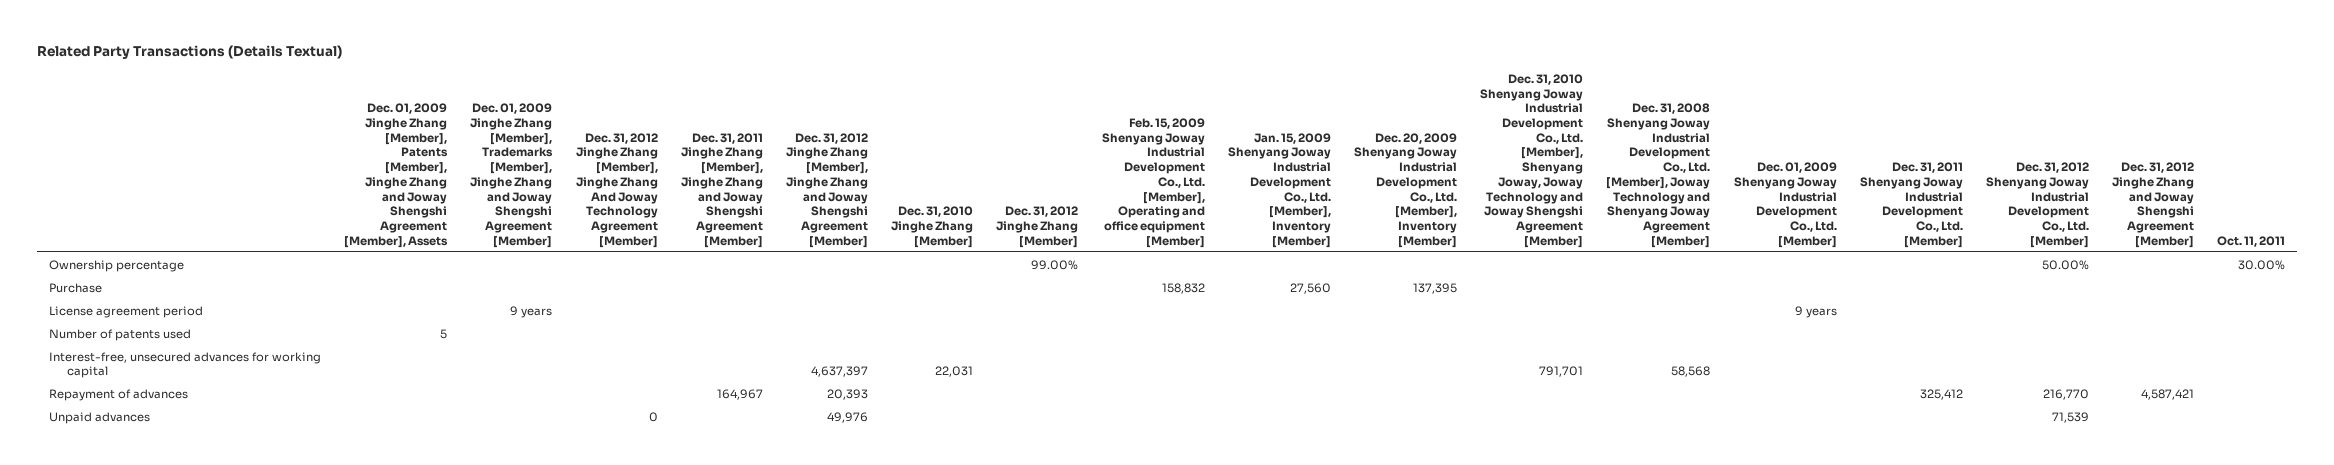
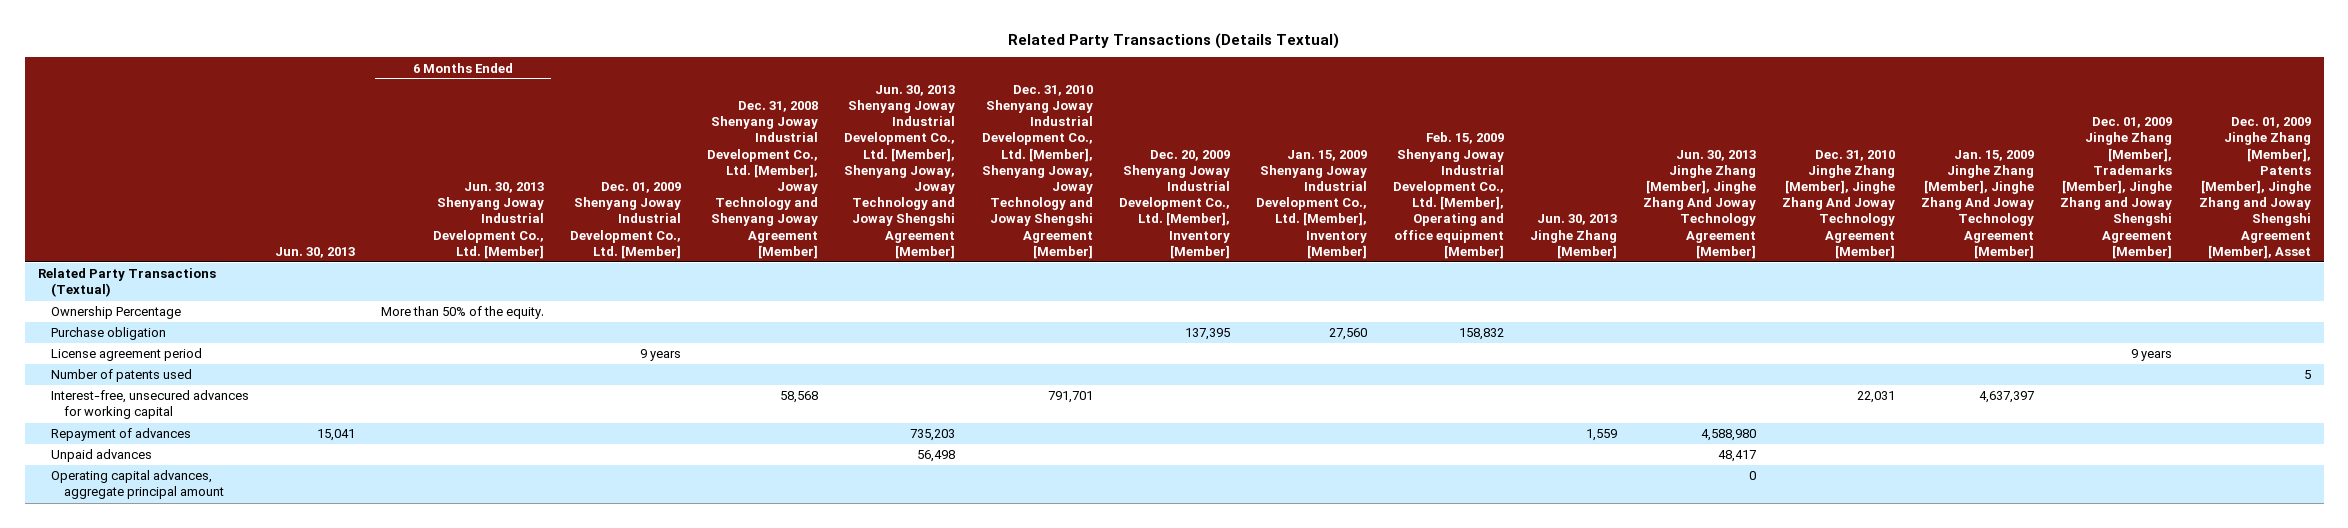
- | Dec. 01, 2009 Jinghe Zhang [Member], Patents [Member], Jinghe Zhang and Joway Shengshi Agreement [Member], Assets | Dec. 01, 2009 Jinghe Zhang [Member], Trademarks [Member], Jinghe Zhang and Joway Shengshi Agreement [Member] | Dec. 31, 2012 Jinghe Zhang [Member], Jinghe Zhang And Joway Technology Agreement [Member] | Dec. 31, 2011 Jinghe Zhang [Member], Jinghe Zhang and Joway Shengshi Agreement [Member] | Dec. 31, 2012 Jinghe Zhang [Member], Jinghe Zhang and Joway Shengshi Agreement [Member] | Dec. 31, 2010 Jinghe Zhang [Member] | Dec. 31, 2012 Jinghe Zhang [Member] | Feb. 15, 2009 Shenyang Joway Industrial Development Co., Ltd. [Member], Operating and office equipment [Member] | Jan. 15, 2009 Shenyang Joway Industrial Development Co., Ltd. [Member], Inventory [Member] | Dec. 20, 2009 Shenyang Joway Industrial Development Co., Ltd. [Member], Inventory [Member] | Dec. 31, 2010 Shenyang Joway Industrial Development Co., Ltd. [Member], Shenyang Joway, Joway Technology and Joway Shengshi Agreement [Member] | Dec. 31, 2008 Shenyang Joway Industrial Development Co., Ltd. [Member], Joway Technology and Shenyang Joway Agreement [Member] | Dec. 01, 2009 Shenyang Joway Industrial Development Co., Ltd. [Member] | Dec. 31, 2011 Shenyang Joway Industrial Development Co., Ltd. [Member] | Dec. 31, 2012 Shenyang Joway Industrial Development Co., Ltd. [Member] | Dec. 31, 2012 Jinghe Zhang and Joway Shengshi Agreement [Member] | Oct. 11, 2011
+ | Jun. 30, 2013 | 6 Months Ended Jun. 30, 2013 Shenyang Joway Industrial Development Co., Ltd. [Member] | Dec. 01, 2009 Shenyang Joway Industrial Development Co., Ltd. [Member] | Dec. 31, 2008 Shenyang Joway Industrial Development Co., Ltd. [Member], Joway Technology and Shenyang Joway Agreement [Member] | Jun. 30, 2013 Shenyang Joway Industrial Development Co., Ltd. [Member], Shenyang Joway, Joway Technology and Joway Shengshi Agreement [Member] | Dec. 31, 2010 Shenyang Joway Industrial Development Co., Ltd. [Member], Shenyang Joway, Joway Technology and Joway Shengshi Agreement [Member] | Dec. 20, 2009 Shenyang Joway Industrial Development Co., Ltd. [Member], Inventory [Member] | Jan. 15, 2009 Shenyang Joway Industrial Development Co., Ltd. [Member], Inventory [Member] | Feb. 15, 2009 Shenyang Joway Industrial Development Co., Ltd. [Member], Operating and office equipment [Member] | Jun. 30, 2013 Jinghe Zhang [Member] | Jun. 30, 2013 Jinghe Zhang [Member], Jinghe Zhang And Joway Technology Agreement [Member] | Dec. 31, 2010 Jinghe Zhang [Member], Jinghe Zhang And Joway Technology Agreement [Member] | Jan. 15, 2009 Jinghe Zhang [Member], Jinghe Zhang And Joway Technology Agreement [Member] | Dec. 01, 2009 Jinghe Zhang [Member], Trademarks [Member], Jinghe Zhang and Joway Shengshi Agreement [Member] | Dec. 01, 2009 Jinghe Zhang [Member], Patents [Member], Jinghe Zhang and Joway Shengshi Agreement [Member], Asset
- Ownership percentage | | | | | | | 99.00% | | | | | | | | 50.00% | | 30.00%
- Purchase | | | | | | | | 158,832 | 27,560 | 137,395 | | | | | | |
+ Related Party Transactions (Textual)
+ Ownership Percentage | | More than 50% of the equity. | | | | | | | | | | | | |
+ Purchase obligation | | | | | | | 137,395 | 27,560 | 158,832 | | | | | |
+ Operating capital advances, aggregate principal amount | | | | | | | | | | | 0 | | | |

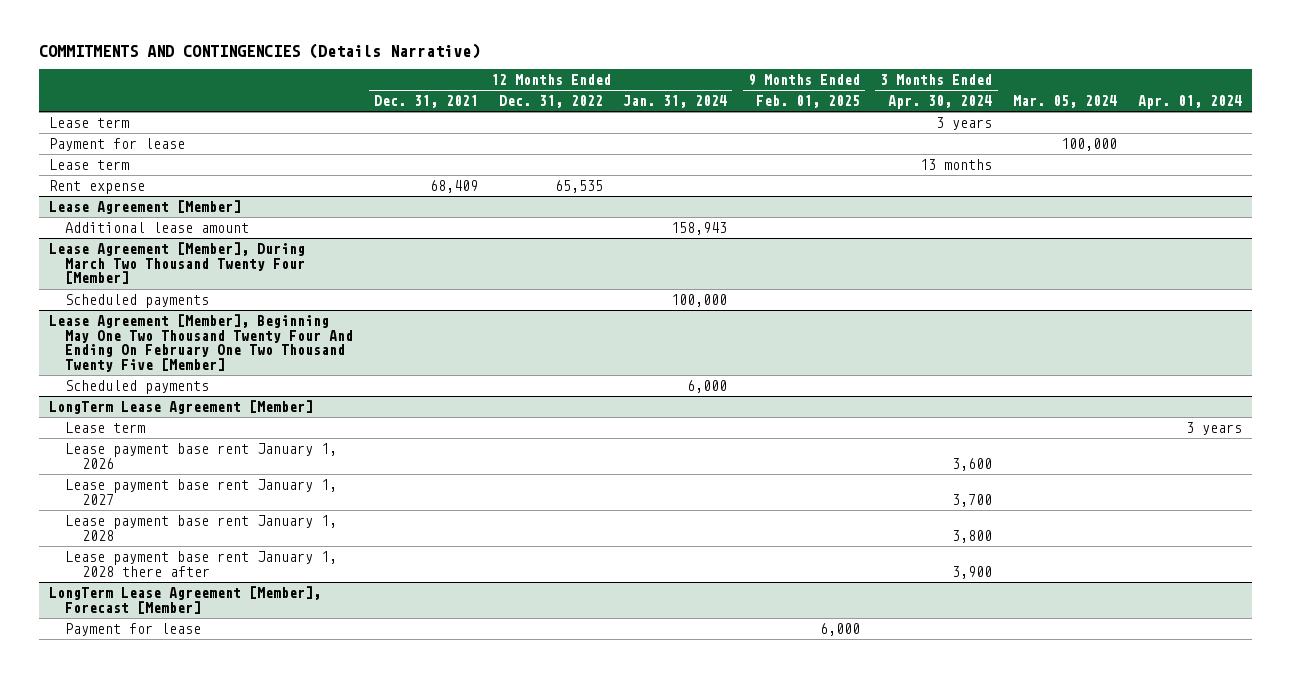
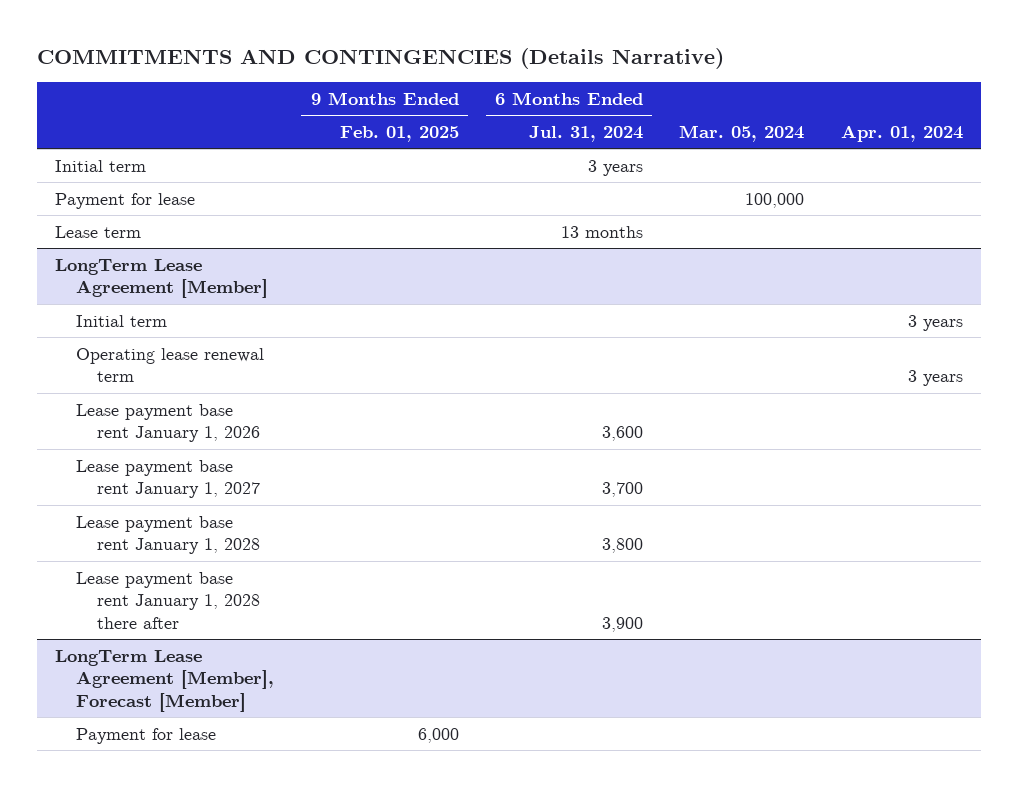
- | 12 Months Ended Dec. 31, 2021 | 12 Months Ended Dec. 31, 2022 | 12 Months Ended Jan. 31, 2024 | 9 Months Ended Feb. 01, 2025 | 3 Months Ended Apr. 30, 2024 | Mar. 05, 2024 | Apr. 01, 2024
+ | 9 Months Ended Feb. 01, 2025 | 6 Months Ended Jul. 31, 2024 | Mar. 05, 2024 | Apr. 01, 2024
- Lease term | | | | | 3 years | |
+ Initial term | | 3 years | |
- Rent expense | 68,409 | 65,535 | | | | |
- Lease Agreement [Member]
- Additional lease amount | | | 158,943 | | | |
- Lease Agreement [Member], During March Two Thousand Twenty Four [Member]
- Scheduled payments | | | 100,000 | | | |
- Lease Agreement [Member], Beginning May One Two Thousand Twenty Four And Ending On February One Two Thousand Twenty Five [Member]
- Scheduled payments | | | 6,000 | | | |
@ LongTerm Lease Agreement [Member]
- Lease term | | | | | | | 3 years
+ Initial term | | | | 3 years
+ Operating lease renewal term | | | | 3 years

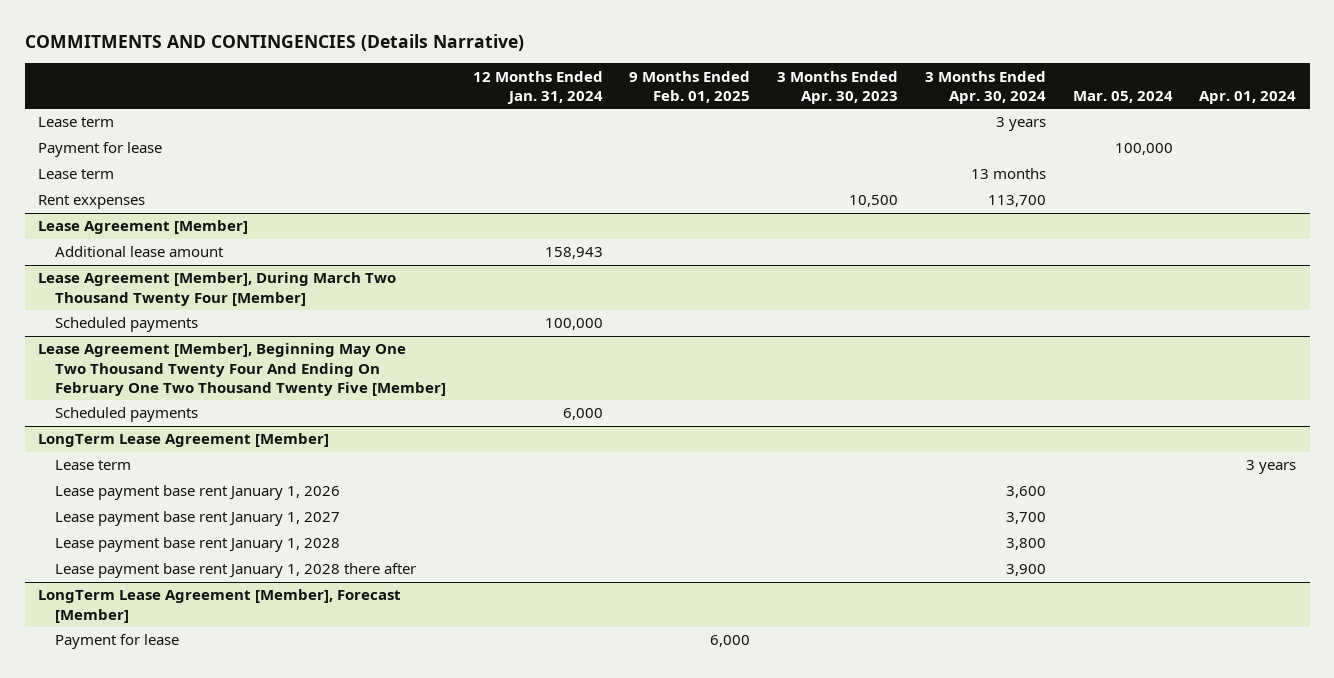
- | 9 Months Ended Feb. 01, 2025 | 6 Months Ended Jul. 31, 2024 | Mar. 05, 2024 | Apr. 01, 2024
+ | 12 Months Ended Jan. 31, 2024 | 9 Months Ended Feb. 01, 2025 | 3 Months Ended Apr. 30, 2023 | 3 Months Ended Apr. 30, 2024 | Mar. 05, 2024 | Apr. 01, 2024
- Initial term | | 3 years | |
+ Lease term | | | | 3 years | |
+ Rent exxpenses | | | 10,500 | 113,700 | |
+ Lease Agreement [Member]
+ Additional lease amount | 158,943 | | | | |
+ Lease Agreement [Member], During March Two Thousand Twenty Four [Member]
+ Scheduled payments | 100,000 | | | | |
+ Lease Agreement [Member], Beginning May One Two Thousand Twenty Four And Ending On February One Two Thousand Twenty Five [Member]
+ Scheduled payments | 6,000 | | | | |
@ LongTerm Lease Agreement [Member]
- Initial term | | | | 3 years
- Operating lease renewal term | | | | 3 years
+ Lease term | | | | | | 3 years

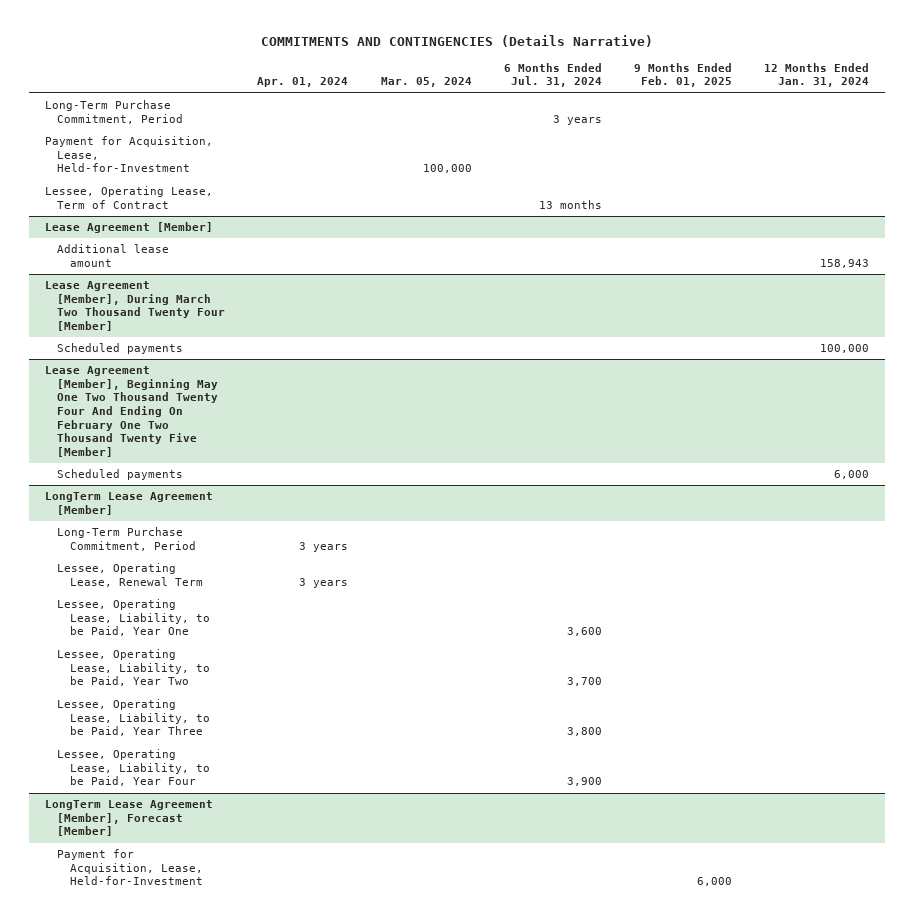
- | 12 Months Ended Jan. 31, 2024 | 9 Months Ended Feb. 01, 2025 | 3 Months Ended Apr. 30, 2023 | 3 Months Ended Apr. 30, 2024 | Mar. 05, 2024 | Apr. 01, 2024
+ | Apr. 01, 2024 | Mar. 05, 2024 | 6 Months Ended Jul. 31, 2024 | 9 Months Ended Feb. 01, 2025 | 12 Months Ended Jan. 31, 2024
- Lease term | | | | 3 years | |
- Payment for lease | | | | | 100,000 |
- Lease term | | | | 13 months | |
- Rent exxpenses | | | 10,500 | 113,700 | |
+ Long-Term Purchase Commitment, Period | | | 3 years | |
+ Payment for Acquisition, Lease, Held-for-Investment | | 100,000 | | |
+ Lessee, Operating Lease, Term of Contract | | | 13 months | |
@ LongTerm Lease Agreement [Member]
- Lease term | | | | | | 3 years
- Lease payment base rent January 1, 2026 | | | | 3,600 | |
- Lease payment base rent January 1, 2027 | | | | 3,700 | |
- Lease payment base rent January 1, 2028 | | | | 3,800 | |
- Lease payment base rent January 1, 2028 there after | | | | 3,900 | |
+ Long-Term Purchase Commitment, Period | 3 years | | | |
+ Lessee, Operating Lease, Renewal Term | 3 years | | | |
+ Lessee, Operating Lease, Liability, to be Paid, Year One | | | 3,600 | |
+ Lessee, Operating Lease, Liability, to be Paid, Year Two | | | 3,700 | |
+ Lessee, Operating Lease, Liability, to be Paid, Year Three | | | 3,800 | |
+ Lessee, Operating Lease, Liability, to be Paid, Year Four | | | 3,900 | |
@ LongTerm Lease Agreement [Member], Forecast [Member]
- Payment for lease | | 6,000 | | | |
+ Payment for Acquisition, Lease, Held-for-Investment | | | | 6,000 |

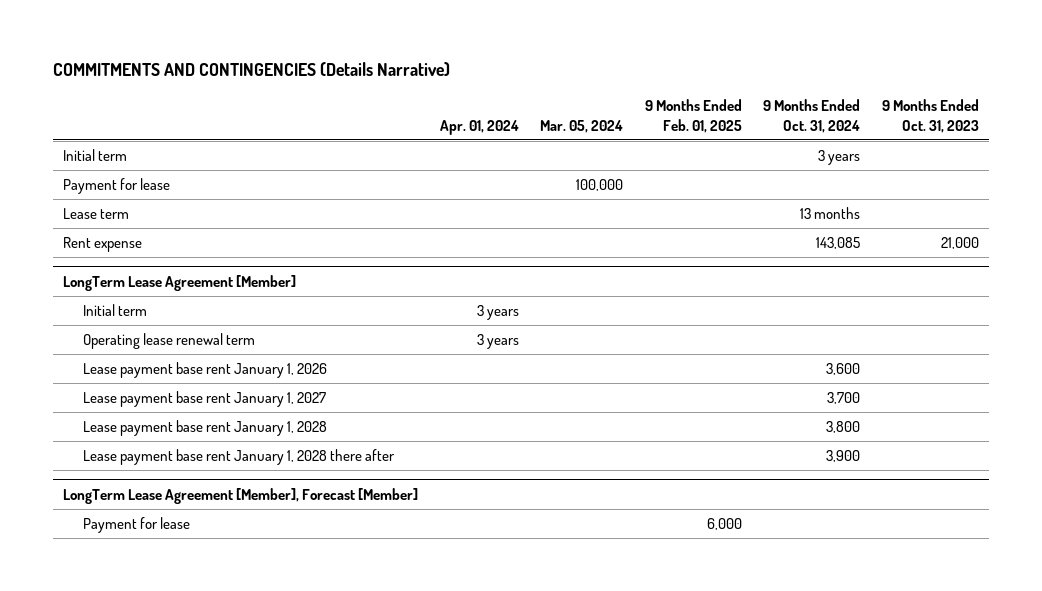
- | Apr. 01, 2024 | Mar. 05, 2024 | 6 Months Ended Jul. 31, 2024 | 9 Months Ended Feb. 01, 2025 | 12 Months Ended Jan. 31, 2024
+ | Apr. 01, 2024 | Mar. 05, 2024 | 9 Months Ended Feb. 01, 2025 | 9 Months Ended Oct. 31, 2024 | 9 Months Ended Oct. 31, 2023
- Long-Term Purchase Commitment, Period | | | 3 years | |
- Payment for Acquisition, Lease, Held-for-Investment | | 100,000 | | |
- Lessee, Operating Lease, Term of Contract | | | 13 months | |
- Lease Agreement [Member]
- Additional lease amount | | | | | 158,943
- Lease Agreement [Member], During March Two Thousand Twenty Four [Member]
- Scheduled payments | | | | | 100,000
- Lease Agreement [Member], Beginning May One Two Thousand Twenty Four And Ending On February One Two Thousand Twenty Five [Member]
- Scheduled payments | | | | | 6,000
+ Initial term | | | | 3 years |
+ Payment for lease | | 100,000 | | |
+ Lease term | | | | 13 months |
+ Rent expense | | | | 143,085 | 21,000
@ LongTerm Lease Agreement [Member]
- Long-Term Purchase Commitment, Period | 3 years | | | |
- Lessee, Operating Lease, Renewal Term | 3 years | | | |
- Lessee, Operating Lease, Liability, to be Paid, Year One | | | 3,600 | |
- Lessee, Operating Lease, Liability, to be Paid, Year Two | | | 3,700 | |
- Lessee, Operating Lease, Liability, to be Paid, Year Three | | | 3,800 | |
- Lessee, Operating Lease, Liability, to be Paid, Year Four | | | 3,900 | |
+ Initial term | 3 years | | | |
+ Operating lease renewal term | 3 years | | | |
+ Lease payment base rent January 1, 2026 | | | | 3,600 |
+ Lease payment base rent January 1, 2027 | | | | 3,700 |
+ Lease payment base rent January 1, 2028 | | | | 3,800 |
+ Lease payment base rent January 1, 2028 there after | | | | 3,900 |
@ LongTerm Lease Agreement [Member], Forecast [Member]
- Payment for Acquisition, Lease, Held-for-Investment | | | | 6,000 |
+ Payment for lease | | | 6,000 | |

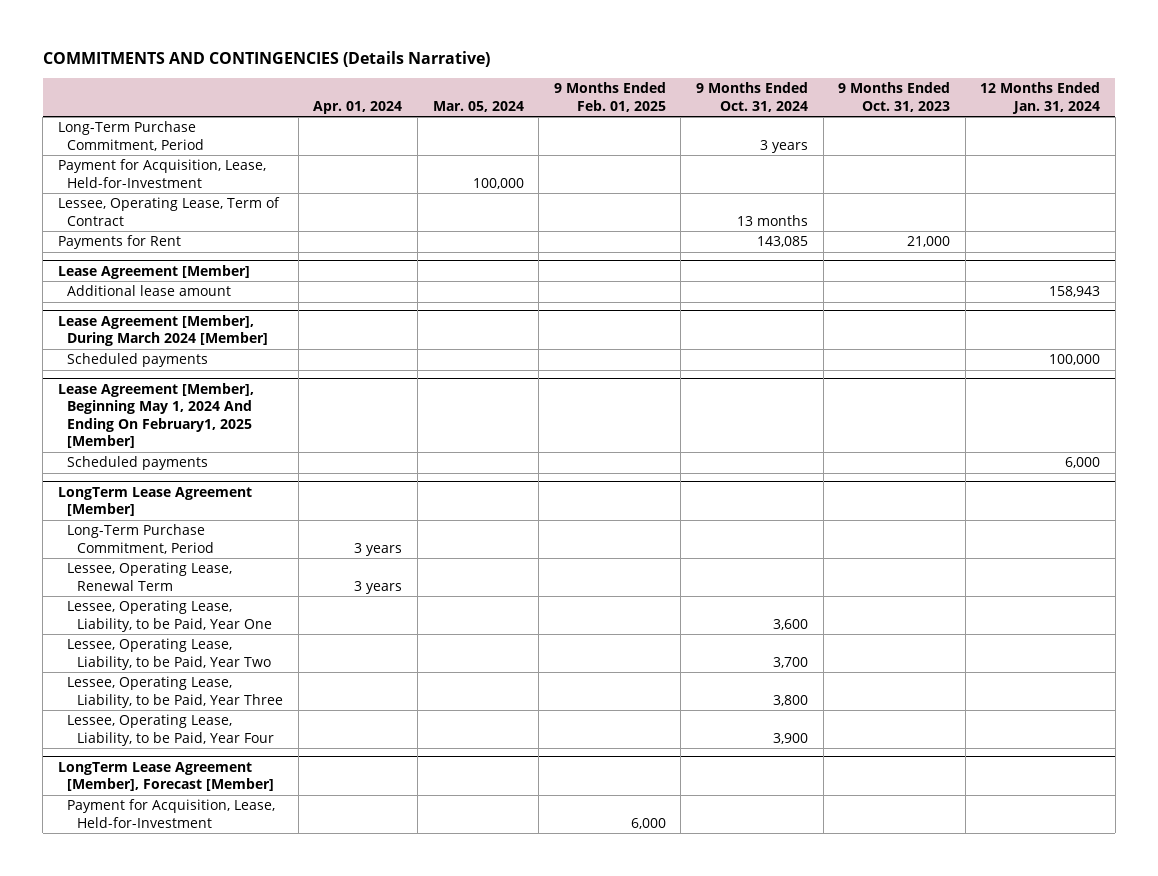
- | Apr. 01, 2024 | Mar. 05, 2024 | 9 Months Ended Feb. 01, 2025 | 9 Months Ended Oct. 31, 2024 | 9 Months Ended Oct. 31, 2023
+ | Apr. 01, 2024 | Mar. 05, 2024 | 9 Months Ended Feb. 01, 2025 | 9 Months Ended Oct. 31, 2024 | 9 Months Ended Oct. 31, 2023 | 12 Months Ended Jan. 31, 2024
- Initial term | | | | 3 years |
- Payment for lease | | 100,000 | | |
- Lease term | | | | 13 months |
- Rent expense | | | | 143,085 | 21,000
+ Long-Term Purchase Commitment, Period | | | | 3 years | |
+ Payment for Acquisition, Lease, Held-for-Investment | | 100,000 | | | |
+ Lessee, Operating Lease, Term of Contract | | | | 13 months | |
+ Payments for Rent | | | | 143,085 | 21,000 |
+ Lease Agreement [Member]
+ Additional lease amount | | | | | | 158,943
+ Lease Agreement [Member], During March 2024 [Member]
+ Scheduled payments | | | | | | 100,000
+ Lease Agreement [Member], Beginning May 1, 2024 And Ending On February1, 2025 [Member]
+ Scheduled payments | | | | | | 6,000
@ LongTerm Lease Agreement [Member]
- Initial term | 3 years | | | |
- Operating lease renewal term | 3 years | | | |
- Lease payment base rent January 1, 2026 | | | | 3,600 |
- Lease payment base rent January 1, 2027 | | | | 3,700 |
- Lease payment base rent January 1, 2028 | | | | 3,800 |
- Lease payment base rent January 1, 2028 there after | | | | 3,900 |
+ Long-Term Purchase Commitment, Period | 3 years | | | | |
+ Lessee, Operating Lease, Renewal Term | 3 years | | | | |
+ Lessee, Operating Lease, Liability, to be Paid, Year One | | | | 3,600 | |
+ Lessee, Operating Lease, Liability, to be Paid, Year Two | | | | 3,700 | |
+ Lessee, Operating Lease, Liability, to be Paid, Year Three | | | | 3,800 | |
+ Lessee, Operating Lease, Liability, to be Paid, Year Four | | | | 3,900 | |
@ LongTerm Lease Agreement [Member], Forecast [Member]
- Payment for lease | | | 6,000 | |
+ Payment for Acquisition, Lease, Held-for-Investment | | | 6,000 | | |

